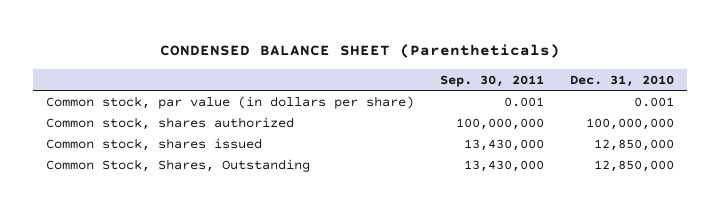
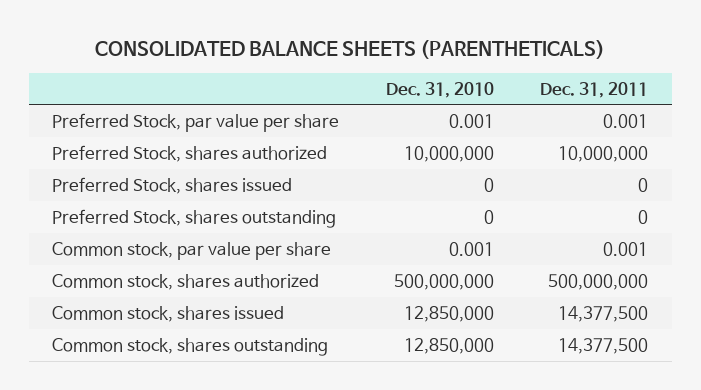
- CONDENSED BALANCE SHEET (Parentheticals)
+ CONSOLIDATED BALANCE SHEETS (PARENTHETICALS)
- | Sep. 30, 2011 | Dec. 31, 2010
+ | Dec. 31, 2010 | Dec. 31, 2011
- Common stock, par value (in dollars per share) | 0.001 | 0.001
- Common stock, shares authorized | 100,000,000 | 100,000,000
+ Preferred Stock, par value per share | 0.001 | 0.001
+ Preferred Stock, shares authorized | 10,000,000 | 10,000,000
+ Preferred Stock, shares issued | 0 | 0
+ Preferred Stock, shares outstanding | 0 | 0
+ Common stock, par value per share | 0.001 | 0.001
+ Common stock, shares authorized | 500,000,000 | 500,000,000
- Common Stock, Shares, Outstanding | 13,430,000 | 12,850,000
+ Common stock, shares outstanding | 12,850,000 | 14,377,500

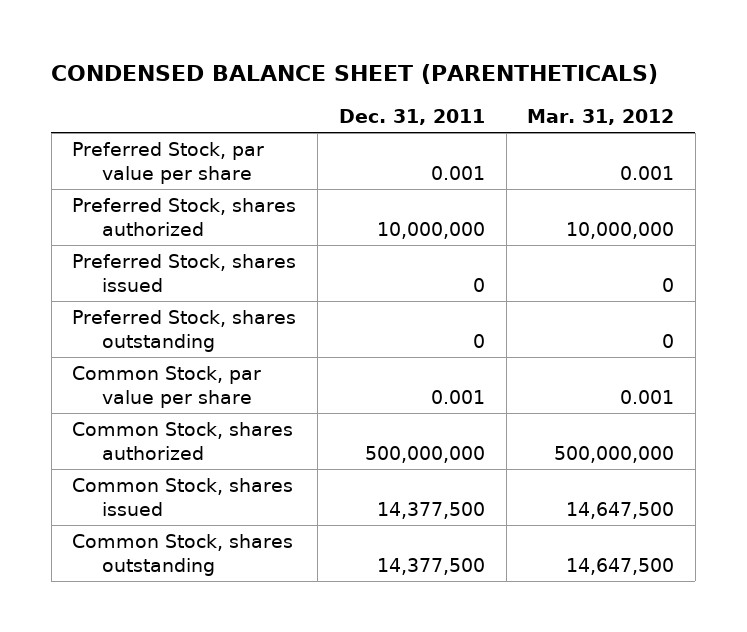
- CONSOLIDATED BALANCE SHEETS (PARENTHETICALS)
+ CONDENSED BALANCE SHEET (PARENTHETICALS)
- | Dec. 31, 2010 | Dec. 31, 2011
+ | Dec. 31, 2011 | Mar. 31, 2012
- Common stock, par value per share | 0.001 | 0.001
- Common stock, shares authorized | 500,000,000 | 500,000,000
- Common stock, shares issued | 12,850,000 | 14,377,500
- Common stock, shares outstanding | 12,850,000 | 14,377,500
+ Common Stock, par value per share | 0.001 | 0.001
+ Common Stock, shares authorized | 500,000,000 | 500,000,000
+ Common Stock, shares issued | 14,377,500 | 14,647,500
+ Common Stock, shares outstanding | 14,377,500 | 14,647,500

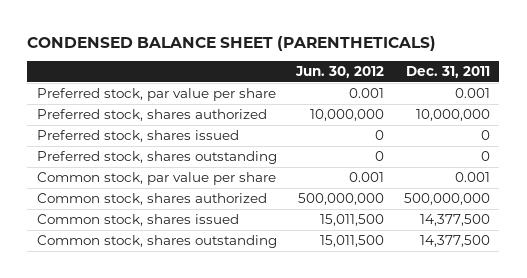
- | Dec. 31, 2011 | Mar. 31, 2012
+ | Jun. 30, 2012 | Dec. 31, 2011
- Preferred Stock, par value per share | 0.001 | 0.001
- Preferred Stock, shares authorized | 10,000,000 | 10,000,000
- Preferred Stock, shares issued | 0 | 0
- Preferred Stock, shares outstanding | 0 | 0
- Common Stock, par value per share | 0.001 | 0.001
- Common Stock, shares authorized | 500,000,000 | 500,000,000
- Common Stock, shares issued | 14,377,500 | 14,647,500
- Common Stock, shares outstanding | 14,377,500 | 14,647,500
+ Preferred stock, par value per share | 0.001 | 0.001
+ Preferred stock, shares authorized | 10,000,000 | 10,000,000
+ Preferred stock, shares issued | 0 | 0
+ Preferred stock, shares outstanding | 0 | 0
+ Common stock, par value per share | 0.001 | 0.001
+ Common stock, shares authorized | 500,000,000 | 500,000,000
+ Common stock, shares issued | 15,011,500 | 14,377,500
+ Common stock, shares outstanding | 15,011,500 | 14,377,500

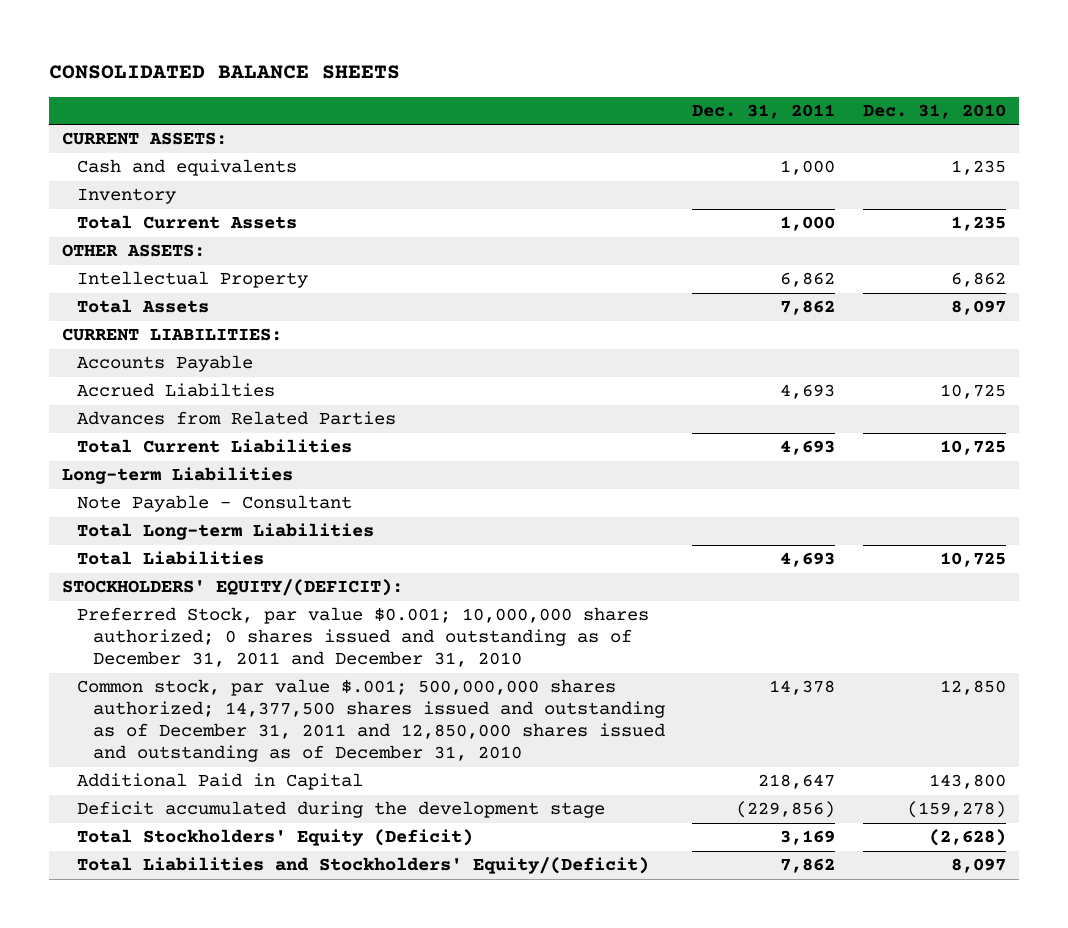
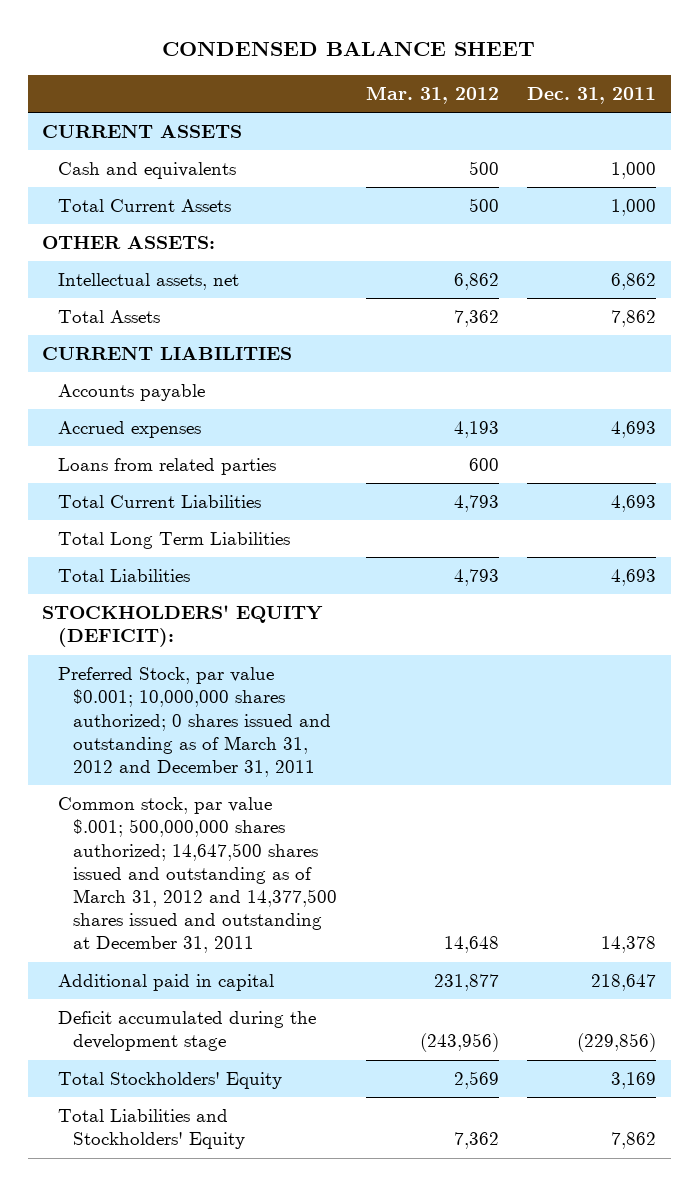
- CONSOLIDATED BALANCE SHEETS
+ CONDENSED BALANCE SHEET
- | Dec. 31, 2011 | Dec. 31, 2010
+ | Mar. 31, 2012 | Dec. 31, 2011
- CURRENT ASSETS:
+ CURRENT ASSETS
- Inventory
- Intellectual Property | 6,862 | 6,862
+ Intellectual assets, net | 6,862 | 6,862
- CURRENT LIABILITIES:
- Accounts Payable
- Accrued Liabilties | 4,693 | 10,725
- Advances from Related Parties
+ CURRENT LIABILITIES
+ Accounts payable
+ Accrued expenses | 4,193 | 4,693
+ Loans from related parties | 600 |
- Long-term Liabilities
- Note Payable - Consultant
- Total Long-term Liabilities
+ Total Long Term Liabilities
- STOCKHOLDERS' EQUITY/(DEFICIT):
- Preferred Stock, par value $0.001; 10,000,000 shares authorized; 0 shares issued and outstanding as of December 31, 2011 and December 31, 2010
- Common stock, par value $.001; 500,000,000 shares authorized; 14,377,500 shares issued and outstanding as of December 31, 2011 and 12,850,000 shares issued and outstanding as of December 31, 2010 | 14,378 | 12,850
- Additional Paid in Capital | 218,647 | 143,800
+ STOCKHOLDERS' EQUITY (DEFICIT):
+ Preferred Stock, par value $0.001; 10,000,000 shares authorized; 0 shares issued and outstanding as of March 31, 2012 and December 31, 2011
+ Common stock, par value $.001; 500,000,000 shares authorized; 14,647,500 shares issued and outstanding as of March 31, 2012 and 14,377,500 shares issued and outstanding at December 31, 2011 | 14,648 | 14,378
+ Additional paid in capital | 231,877 | 218,647
- Total Stockholders' Equity (Deficit) | 3,169 | (2,628)
- Total Liabilities and Stockholders' Equity/(Deficit) | 7,862 | 8,097
+ Total Stockholders' Equity | 2,569 | 3,169
+ Total Liabilities and Stockholders' Equity | 7,362 | 7,862

